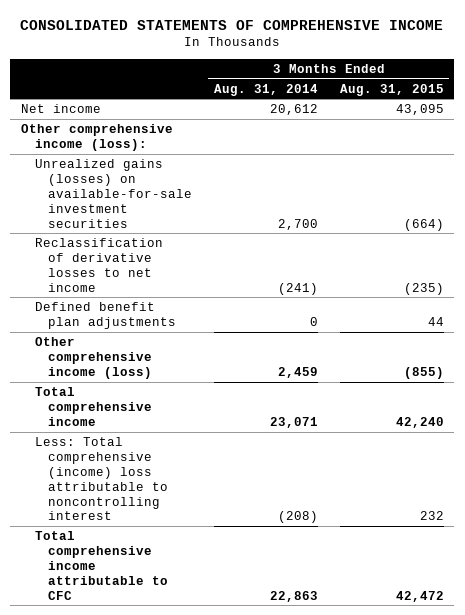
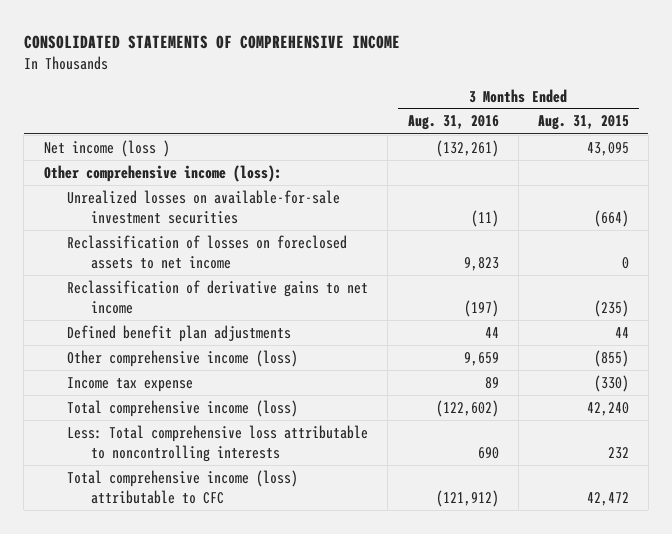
- | 3 Months Ended Aug. 31, 2014 | 3 Months Ended Aug. 31, 2015
+ | 3 Months Ended Aug. 31, 2016 | 3 Months Ended Aug. 31, 2015
- Net income | 20,612 | 43,095
+ Net income (loss ) | (132,261) | 43,095
- Unrealized gains (losses) on available-for-sale investment securities | 2,700 | (664)
- Reclassification of derivative losses to net income | (241) | (235)
+ Unrealized losses on available-for-sale investment securities | (11) | (664)
+ Reclassification of losses on foreclosed assets to net income | 9,823 | 0
+ Reclassification of derivative gains to net income | (197) | (235)
- Total comprehensive income | 23,071 | 42,240
- Less: Total comprehensive (income) loss attributable to noncontrolling interest | (208) | 232
- Total comprehensive income attributable to CFC | 22,863 | 42,472
+ Income tax expense | 89 | (330)
+ Total comprehensive income (loss) | (122,602) | 42,240
+ Less: Total comprehensive loss attributable to noncontrolling interests | 690 | 232
+ Total comprehensive income (loss) attributable to CFC | (121,912) | 42,472

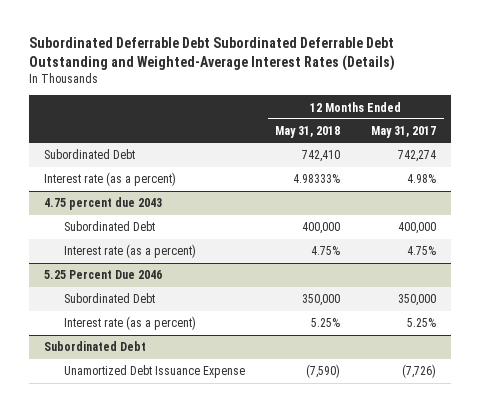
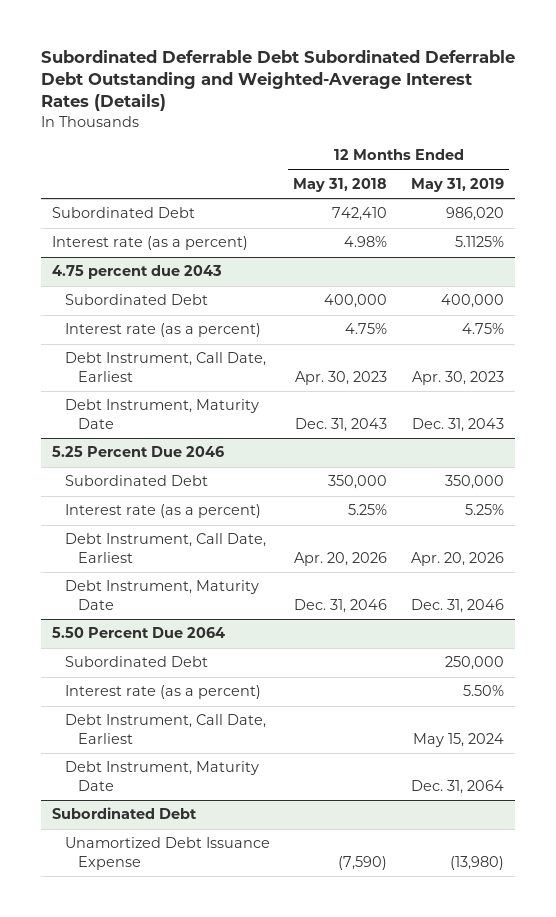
- | 12 Months Ended May 31, 2018 | 12 Months Ended May 31, 2017
+ | 12 Months Ended May 31, 2018 | 12 Months Ended May 31, 2019
- Interest rate (as a percent) | 4.98333% | 4.98%
+ Interest rate (as a percent) | 4.98% | 5.1125%
@ 4.75 percent due 2043
+ Debt Instrument, Call Date, Earliest | Apr. 30, 2023 | Apr. 30, 2023
+ Debt Instrument, Maturity Date | Dec. 31, 2043 | Dec. 31, 2043
@ 5.25 Percent Due 2046
+ Debt Instrument, Call Date, Earliest | Apr. 20, 2026 | Apr. 20, 2026
+ Debt Instrument, Maturity Date | Dec. 31, 2046 | Dec. 31, 2046
+ 5.50 Percent Due 2064
+ Subordinated Debt | | 250,000
+ Interest rate (as a percent) | | 5.50%
+ Debt Instrument, Call Date, Earliest | | May 15, 2024
+ Debt Instrument, Maturity Date | | Dec. 31, 2064

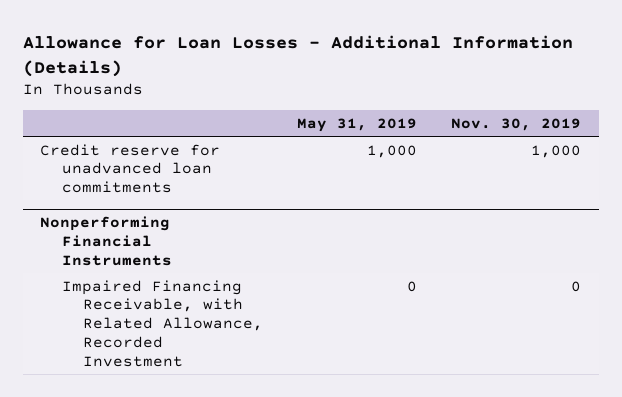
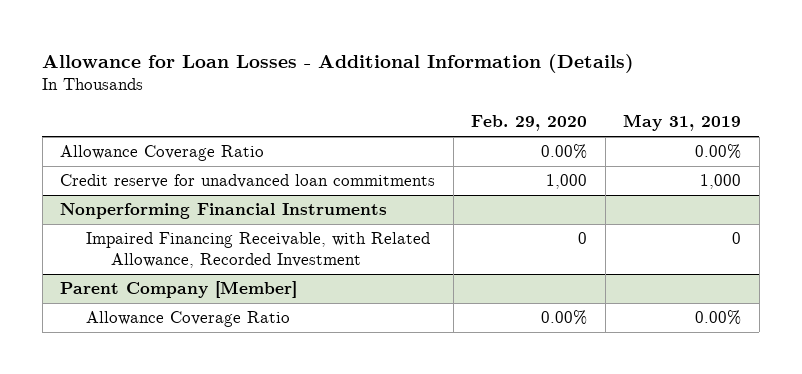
- | May 31, 2019 | Nov. 30, 2019
+ | Feb. 29, 2020 | May 31, 2019
+ Allowance Coverage Ratio | 0.00% | 0.00%
+ Parent Company [Member]
+ Allowance Coverage Ratio | 0.00% | 0.00%

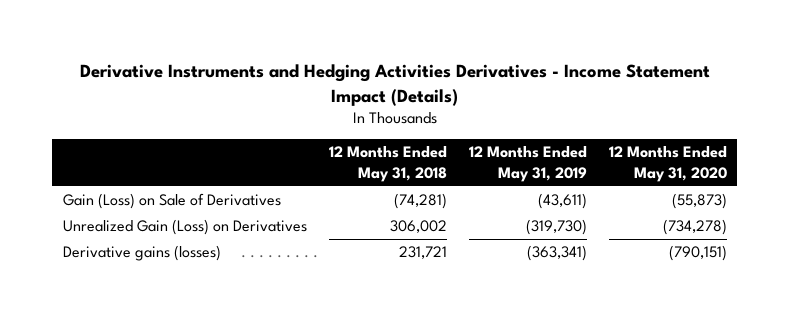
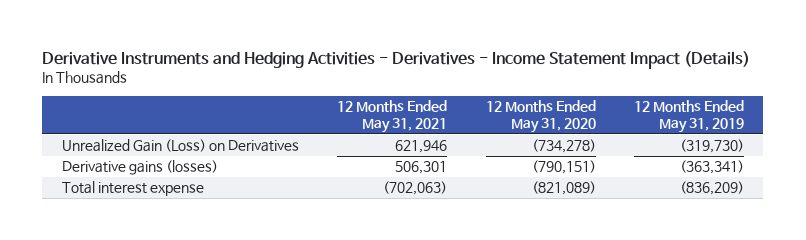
- Derivative Instruments and Hedging Activities Derivatives - Income Statement Impact (Details)
+ Derivative Instruments and Hedging Activities - Derivatives - Income Statement Impact (Details)
- | 12 Months Ended May 31, 2018 | 12 Months Ended May 31, 2019 | 12 Months Ended May 31, 2020
+ | 12 Months Ended May 31, 2021 | 12 Months Ended May 31, 2020 | 12 Months Ended May 31, 2019
- Gain (Loss) on Sale of Derivatives | (74,281) | (43,611) | (55,873)
+ Total interest expense | (702,063) | (821,089) | (836,209)

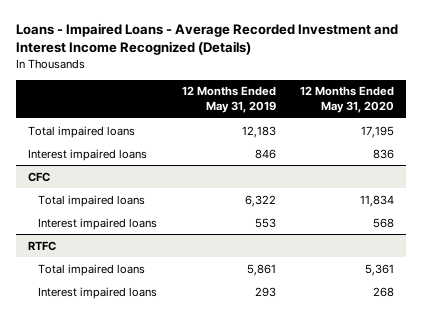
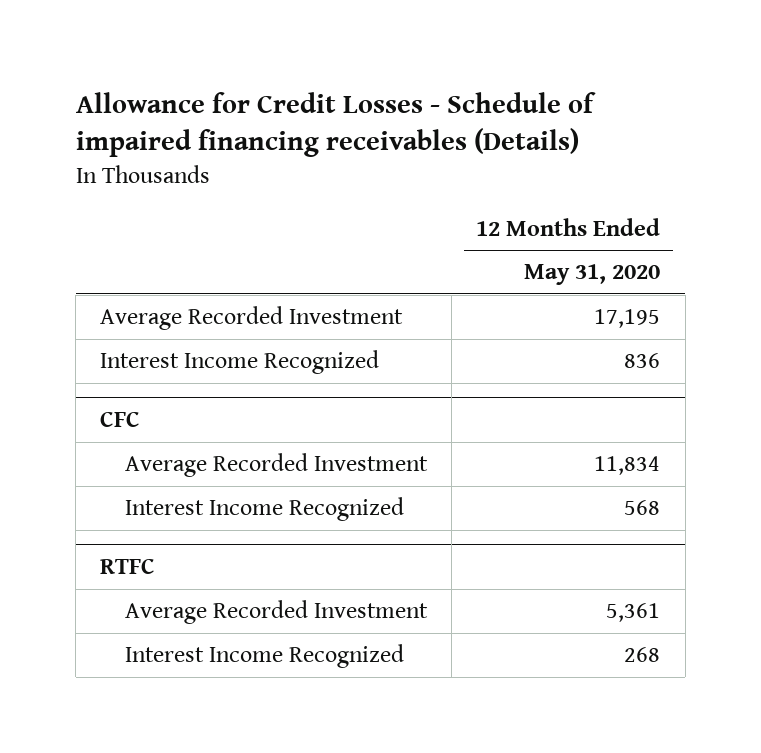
- Loans - Impaired Loans - Average Recorded Investment and Interest Income Recognized (Details)
+ Allowance for Credit Losses - Schedule of impaired financing receivables (Details)
- | 12 Months Ended May 31, 2019 | 12 Months Ended May 31, 2020
+ | 12 Months Ended May 31, 2020
- Total impaired loans | 12,183 | 17,195
- Interest impaired loans | 846 | 836
+ Average Recorded Investment | 17,195
+ Interest Income Recognized | 836
@ CFC
- Total impaired loans | 6,322 | 11,834
- Interest impaired loans | 553 | 568
+ Average Recorded Investment | 11,834
+ Interest Income Recognized | 568
@ RTFC
- Total impaired loans | 5,861 | 5,361
- Interest impaired loans | 293 | 268
+ Average Recorded Investment | 5,361
+ Interest Income Recognized | 268

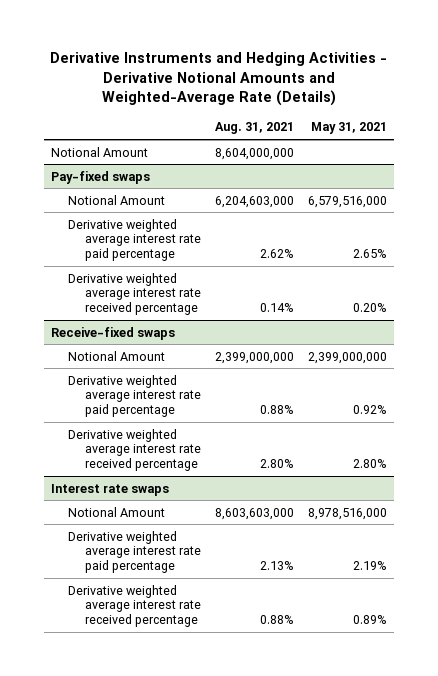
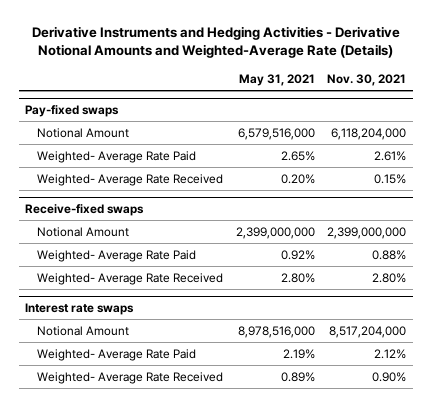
- | Aug. 31, 2021 | May 31, 2021
+ | May 31, 2021 | Nov. 30, 2021
- Notional Amount | 8,604,000,000 |
@ Pay-fixed swaps
- Derivative weighted average interest rate paid percentage | 2.62% | 2.65%
- Derivative weighted average interest rate received percentage | 0.14% | 0.20%
+ Weighted- Average Rate Paid | 2.65% | 2.61%
+ Weighted- Average Rate Received | 0.20% | 0.15%
@ Receive-fixed swaps
- Derivative weighted average interest rate paid percentage | 0.88% | 0.92%
- Derivative weighted average interest rate received percentage | 2.80% | 2.80%
+ Weighted- Average Rate Paid | 0.92% | 0.88%
+ Weighted- Average Rate Received | 2.80% | 2.80%
@ Interest rate swaps
- Derivative weighted average interest rate paid percentage | 2.13% | 2.19%
- Derivative weighted average interest rate received percentage | 0.88% | 0.89%
+ Weighted- Average Rate Paid | 2.19% | 2.12%
+ Weighted- Average Rate Received | 0.89% | 0.90%

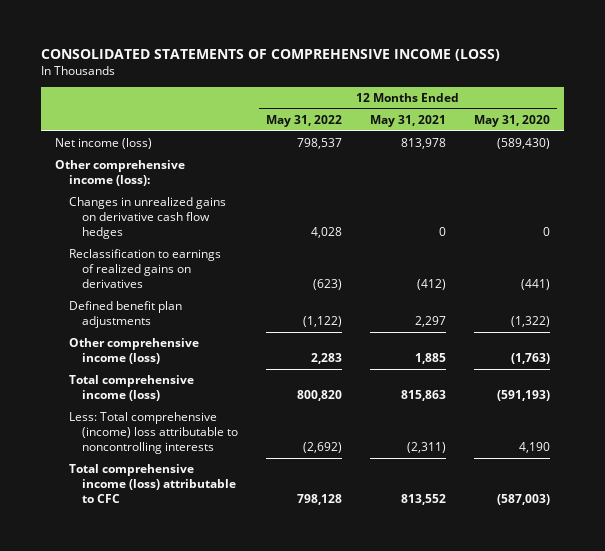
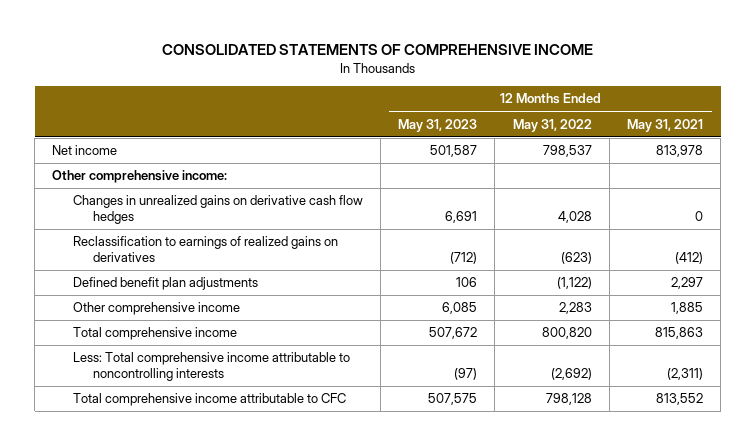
- CONSOLIDATED STATEMENTS OF COMPREHENSIVE INCOME (LOSS)
+ CONSOLIDATED STATEMENTS OF COMPREHENSIVE INCOME
- | 12 Months Ended May 31, 2022 | 12 Months Ended May 31, 2021 | 12 Months Ended May 31, 2020
+ | 12 Months Ended May 31, 2023 | 12 Months Ended May 31, 2022 | 12 Months Ended May 31, 2021
- Net income (loss) | 798,537 | 813,978 | (589,430)
- Other comprehensive income (loss):
+ Net income | 501,587 | 798,537 | 813,978
+ Other comprehensive income:
- Other comprehensive income (loss) | 2,283 | 1,885 | (1,763)
- Total comprehensive income (loss) | 800,820 | 815,863 | (591,193)
- Less: Total comprehensive (income) loss attributable to noncontrolling interests | (2,692) | (2,311) | 4,190
- Total comprehensive income (loss) attributable to CFC | 798,128 | 813,552 | (587,003)
+ Other comprehensive income | 6,085 | 2,283 | 1,885
+ Total comprehensive income | 507,672 | 800,820 | 815,863
+ Less: Total comprehensive income attributable to noncontrolling interests | (97) | (2,692) | (2,311)
+ Total comprehensive income attributable to CFC | 507,575 | 798,128 | 813,552

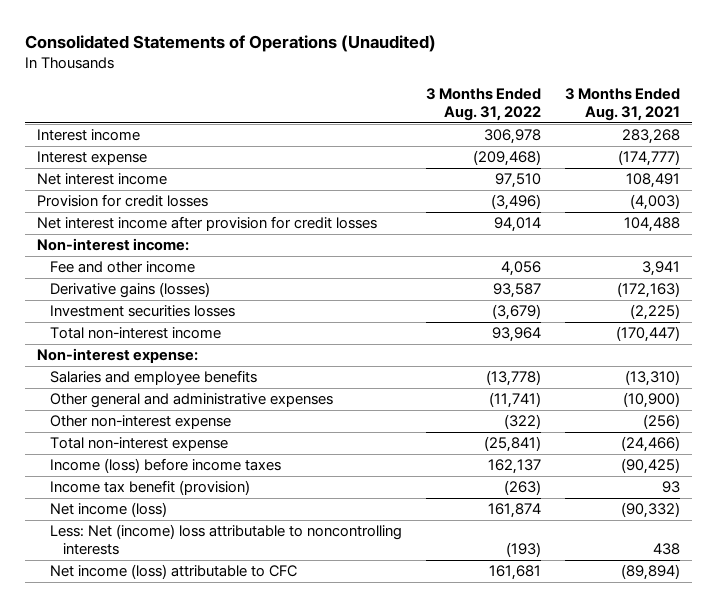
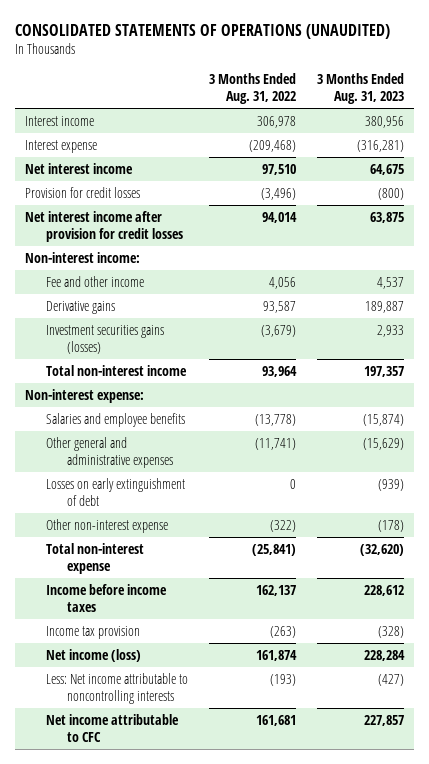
- Consolidated Statements of Operations (Unaudited)
+ CONSOLIDATED STATEMENTS OF OPERATIONS (UNAUDITED)
- | 3 Months Ended Aug. 31, 2022 | 3 Months Ended Aug. 31, 2021
+ | 3 Months Ended Aug. 31, 2022 | 3 Months Ended Aug. 31, 2023
- Derivative gains (losses) | 93,587 | (172,163)
- Investment securities losses | (3,679) | (2,225)
+ Derivative gains | 93,587 | 189,887
+ Investment securities gains (losses) | (3,679) | 2,933
+ Losses on early extinguishment of debt | 0 | (939)
- Income (loss) before income taxes | 162,137 | (90,425)
- Income tax benefit (provision) | (263) | 93
+ Income before income taxes | 162,137 | 228,612
+ Income tax provision | (263) | (328)
- Less: Net (income) loss attributable to noncontrolling interests | (193) | 438
- Net income (loss) attributable to CFC | 161,681 | (89,894)
+ Less: Net income attributable to noncontrolling interests | (193) | (427)
+ Net income attributable to CFC | 161,681 | 227,857

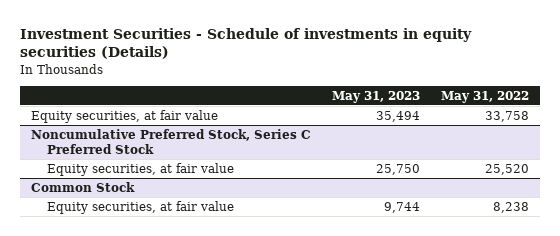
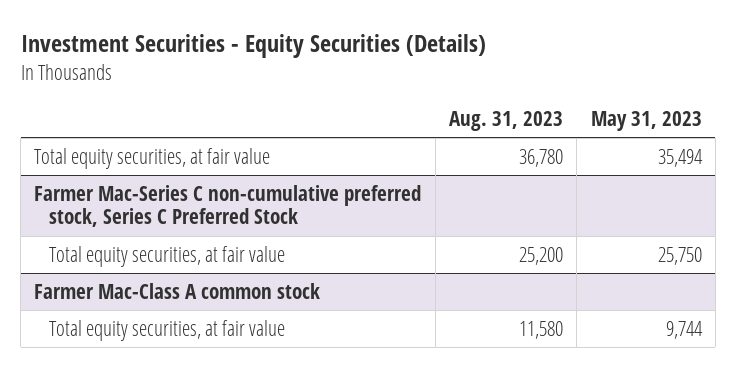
- Investment Securities - Schedule of investments in equity securities (Details)
+ Investment Securities - Equity Securities (Details)
- | May 31, 2023 | May 31, 2022
+ | Aug. 31, 2023 | May 31, 2023
- Equity securities, at fair value | 35,494 | 33,758
- Noncumulative Preferred Stock, Series C Preferred Stock
- Equity securities, at fair value | 25,750 | 25,520
- Common Stock
- Equity securities, at fair value | 9,744 | 8,238
+ Total equity securities, at fair value | 36,780 | 35,494
+ Farmer Mac-Series C non-cumulative preferred stock, Series C Preferred Stock
+ Total equity securities, at fair value | 25,200 | 25,750
+ Farmer Mac-Class A common stock
+ Total equity securities, at fair value | 11,580 | 9,744

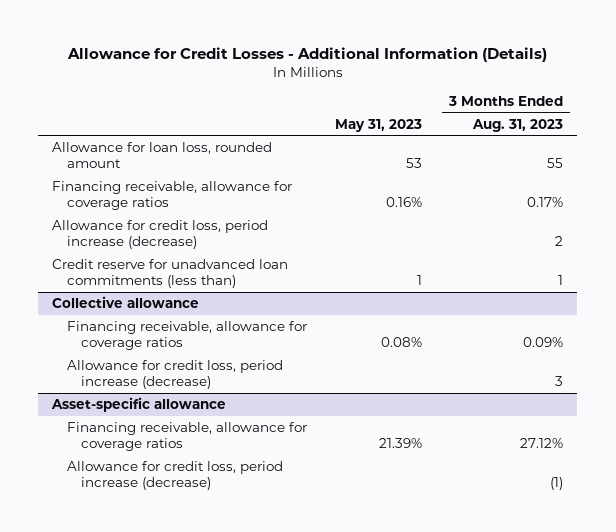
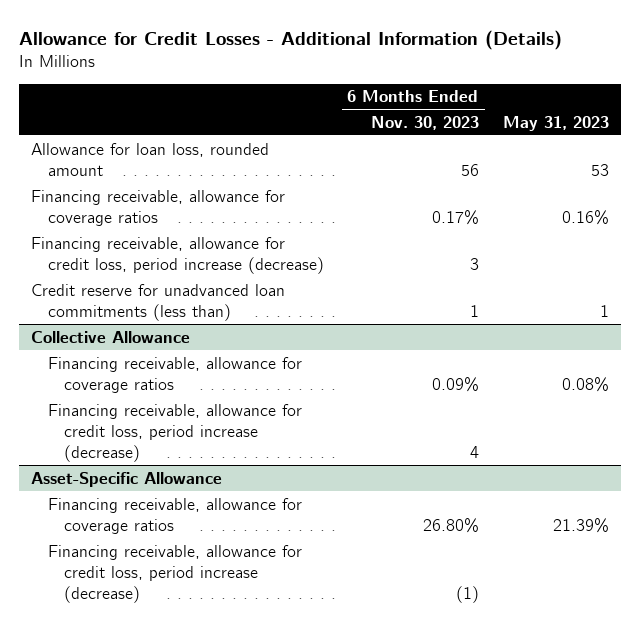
- | May 31, 2023 | 3 Months Ended Aug. 31, 2023
+ | 6 Months Ended Nov. 30, 2023 | May 31, 2023
- Allowance for credit loss, period increase (decrease) | | 2
+ Financing receivable, allowance for credit loss, period increase (decrease) | 3 |
- Collective allowance
+ Collective Allowance
- Allowance for credit loss, period increase (decrease) | | 3
- Asset-specific allowance
+ Financing receivable, allowance for credit loss, period increase (decrease) | 4 |
+ Asset-Specific Allowance
- Allowance for credit loss, period increase (decrease) | | (1)
+ Financing receivable, allowance for credit loss, period increase (decrease) | (1) |

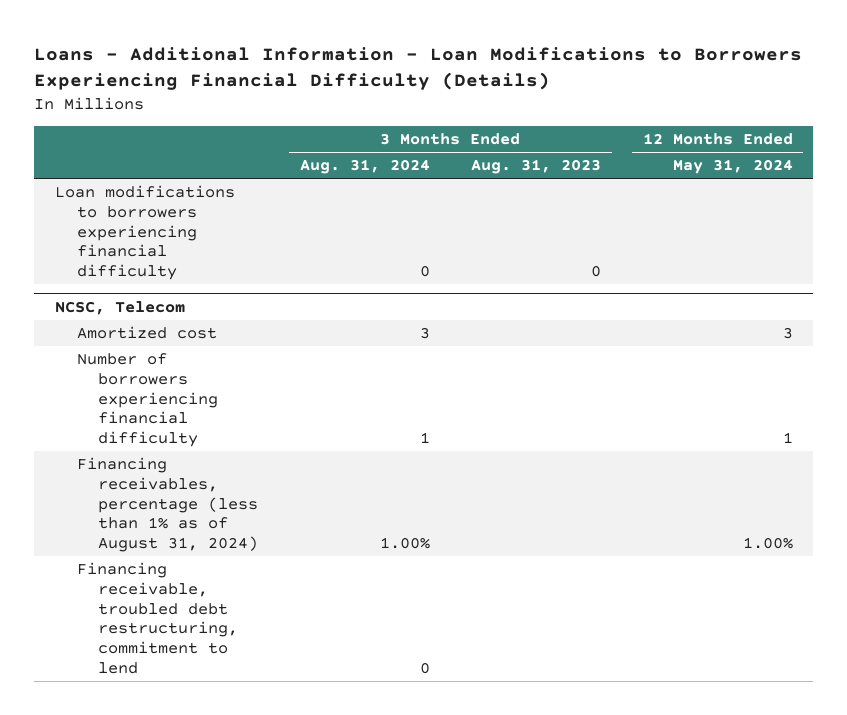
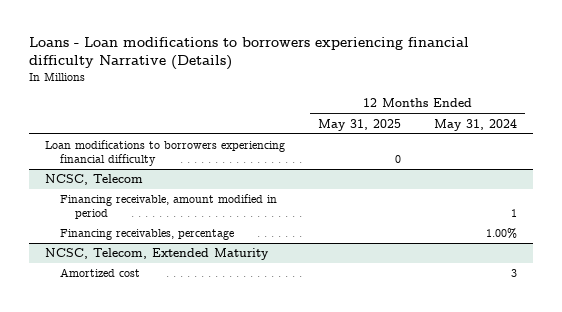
- Loans - Additional Information - Loan Modifications to Borrowers Experiencing Financial Difficulty (Details)
+ Loans - Loan modifications to borrowers experiencing financial difficulty Narrative (Details)
- | 3 Months Ended Aug. 31, 2024 | 3 Months Ended Aug. 31, 2023 | 12 Months Ended May 31, 2024
+ | 12 Months Ended May 31, 2025 | 12 Months Ended May 31, 2024
@ NCSC, Telecom
+ Financing receivable, amount modified in period | | 1
+ Financing receivables, percentage | | 1.00%
+ NCSC, Telecom, Extended Maturity
@ NCSC, Telecom
- Number of borrowers experiencing financial difficulty | 1 | | 1
- Financing receivables, percentage (less than 1% as of August 31, 2024) | 1.00% | | 1.00%
- Financing receivable, troubled debt restructuring, commitment to lend | 0 | |

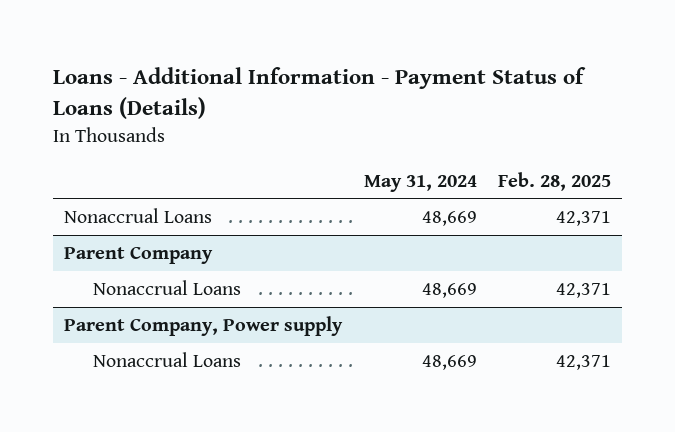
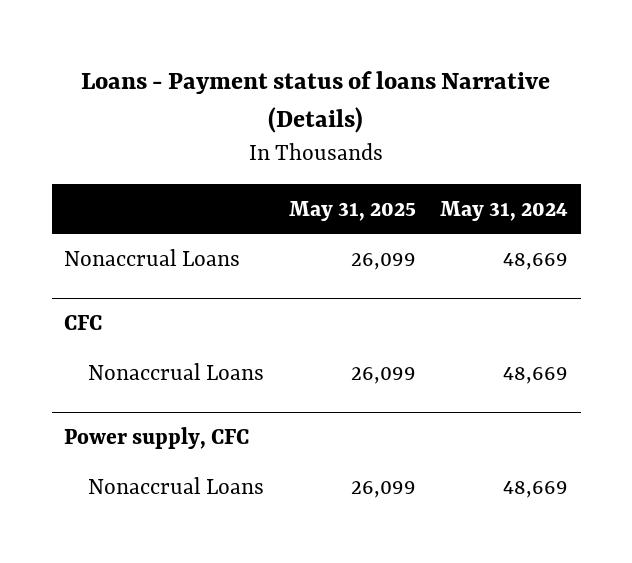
- Loans - Additional Information - Payment Status of Loans (Details)
+ Loans - Payment status of loans Narrative (Details)
- | May 31, 2024 | Feb. 28, 2025
+ | May 31, 2025 | May 31, 2024
- Parent Company
+ CFC
- Parent Company, Power supply
+ Power supply, CFC

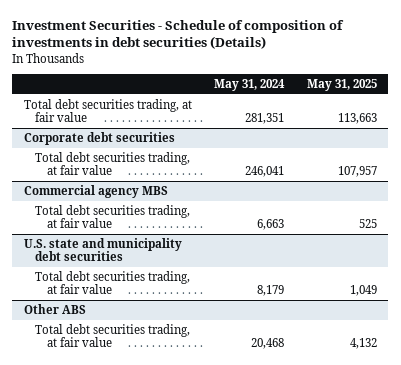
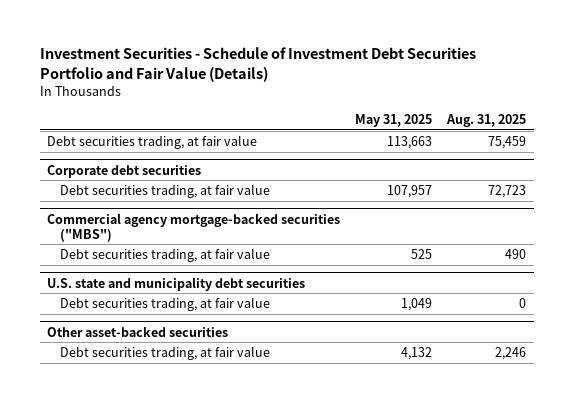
- Investment Securities - Schedule of composition of investments in debt securities (Details)
+ Investment Securities - Schedule of Investment Debt Securities Portfolio and Fair Value (Details)
- | May 31, 2024 | May 31, 2025
+ | May 31, 2025 | Aug. 31, 2025
- Total debt securities trading, at fair value | 281,351 | 113,663
+ Debt securities trading, at fair value | 113,663 | 75,459
@ Corporate debt securities
- Total debt securities trading, at fair value | 246,041 | 107,957
- Commercial agency MBS
- Total debt securities trading, at fair value | 6,663 | 525
@ Corporate debt securities
+ Debt securities trading, at fair value | 107,957 | 72,723
+ Commercial agency mortgage-backed securities ("MBS")
+ Debt securities trading, at fair value | 525 | 490
@ U.S. state and municipality debt securities
- Total debt securities trading, at fair value | 8,179 | 1,049
- Other ABS
- Total debt securities trading, at fair value | 20,468 | 4,132
@ U.S. state and municipality debt securities
+ Debt securities trading, at fair value | 1,049 | 0
+ Other asset-backed securities
+ Debt securities trading, at fair value | 4,132 | 2,246

